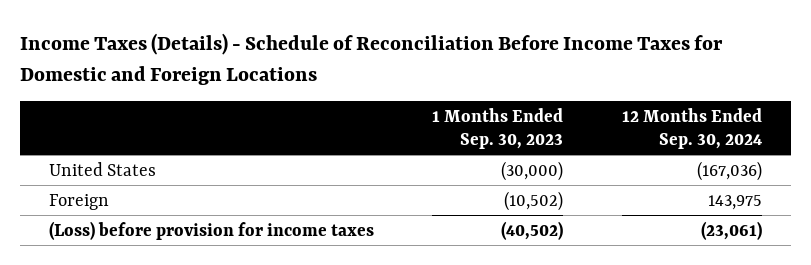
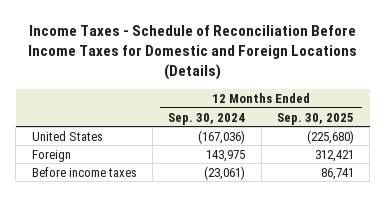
- Income Taxes (Details) - Schedule of Reconciliation Before Income Taxes for Domestic and Foreign Locations
+ Income Taxes - Schedule of Reconciliation Before Income Taxes for Domestic and Foreign Locations (Details)
- | 1 Months Ended Sep. 30, 2023 | 12 Months Ended Sep. 30, 2024
+ | 12 Months Ended Sep. 30, 2024 | 12 Months Ended Sep. 30, 2025
- (Loss) before provision for income taxes | (40,502) | (23,061)
+ Before income taxes | (23,061) | 86,741

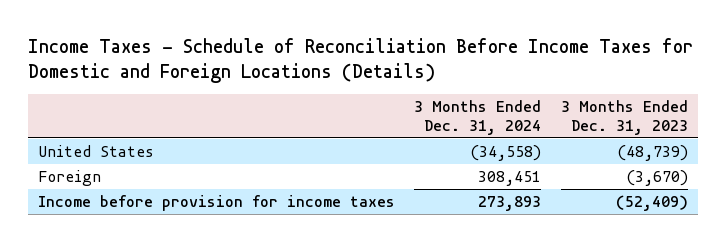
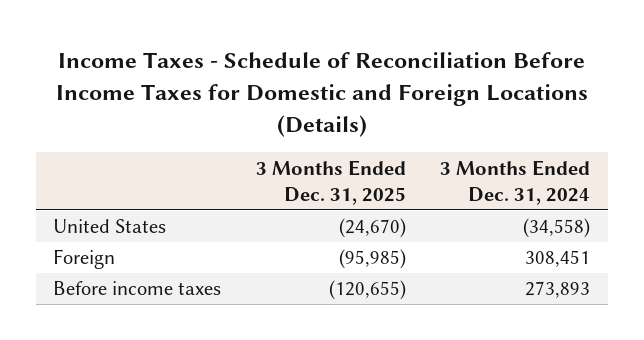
- | 3 Months Ended Dec. 31, 2024 | 3 Months Ended Dec. 31, 2023
+ | 3 Months Ended Dec. 31, 2025 | 3 Months Ended Dec. 31, 2024
- Income before provision for income taxes | 273,893 | (52,409)
+ Before income taxes | (120,655) | 273,893

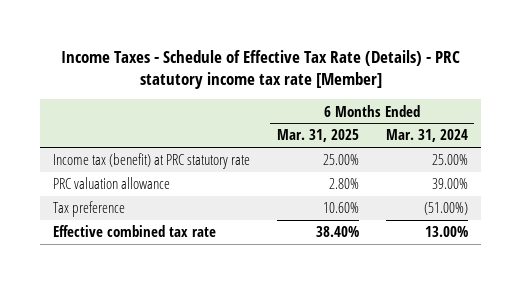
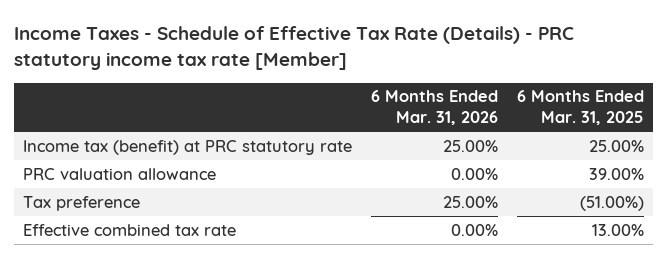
- | 6 Months Ended Mar. 31, 2025 | 6 Months Ended Mar. 31, 2024
+ | 6 Months Ended Mar. 31, 2026 | 6 Months Ended Mar. 31, 2025
- PRC valuation allowance | 2.80% | 39.00%
- Tax preference | 10.60% | (51.00%)
- Effective combined tax rate | 38.40% | 13.00%
+ PRC valuation allowance | 0.00% | 39.00%
+ Tax preference | 25.00% | (51.00%)
+ Effective combined tax rate | 0.00% | 13.00%

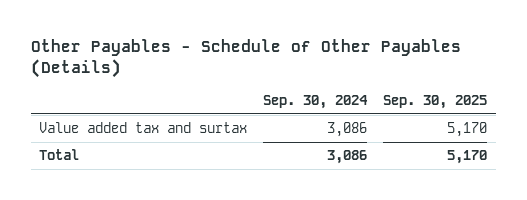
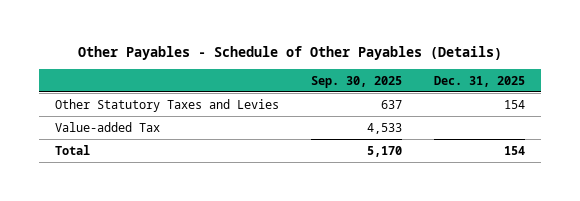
- | Sep. 30, 2024 | Sep. 30, 2025
+ | Sep. 30, 2025 | Dec. 31, 2025
- Value added tax and surtax | 3,086 | 5,170
+ Other Statutory Taxes and Levies | 637 | 154
+ Value-added Tax | 4,533 |

